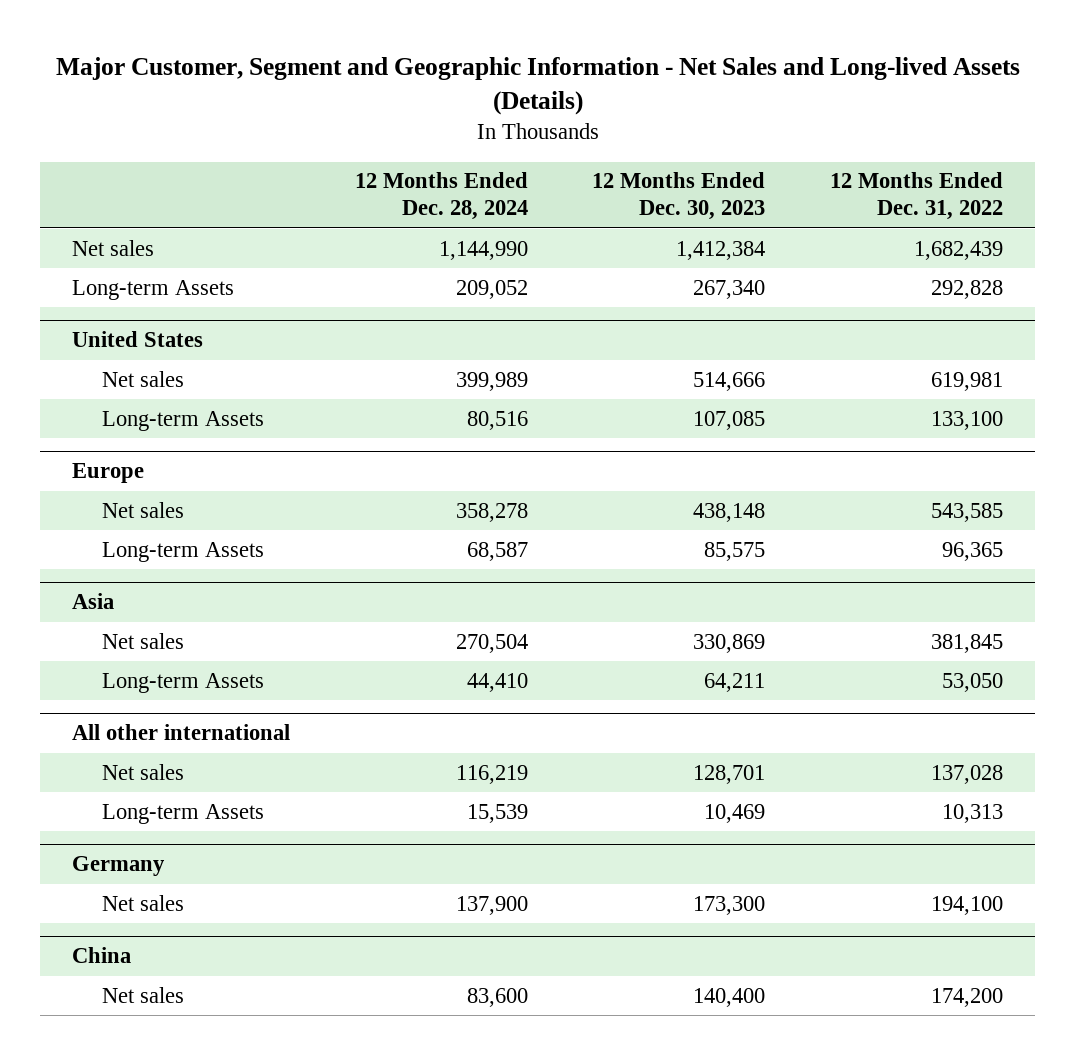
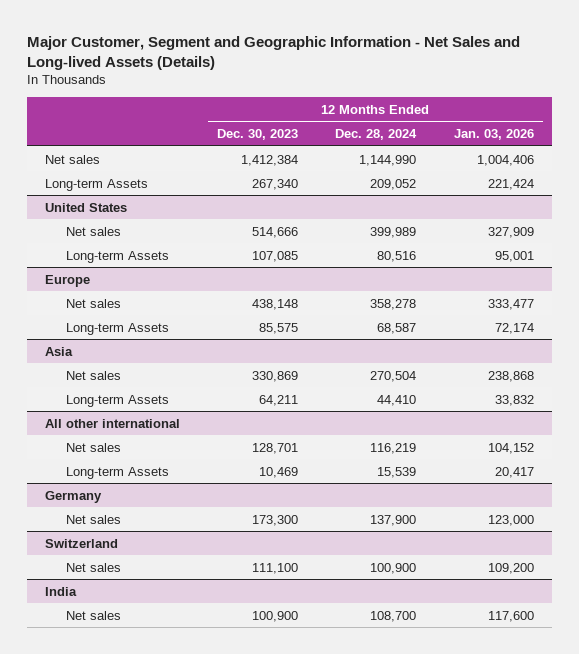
- | 12 Months Ended Dec. 28, 2024 | 12 Months Ended Dec. 30, 2023 | 12 Months Ended Dec. 31, 2022
+ | 12 Months Ended Dec. 30, 2023 | 12 Months Ended Dec. 28, 2024 | 12 Months Ended Jan. 03, 2026
- China
- Net sales | 83,600 | 140,400 | 174,200
+ Switzerland
+ Net sales | 111,100 | 100,900 | 109,200
+ India
+ Net sales | 100,900 | 108,700 | 117,600

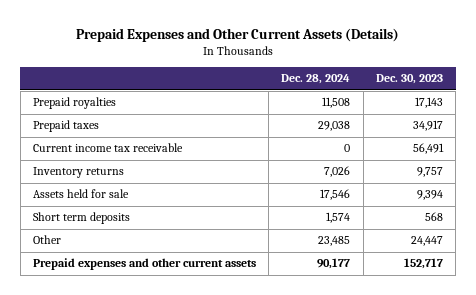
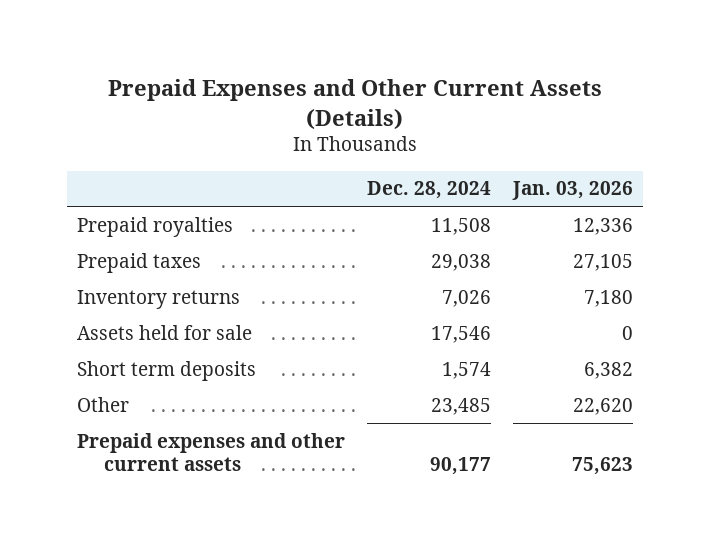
- | Dec. 28, 2024 | Dec. 30, 2023
+ | Dec. 28, 2024 | Jan. 03, 2026
- Current income tax receivable | 0 | 56,491

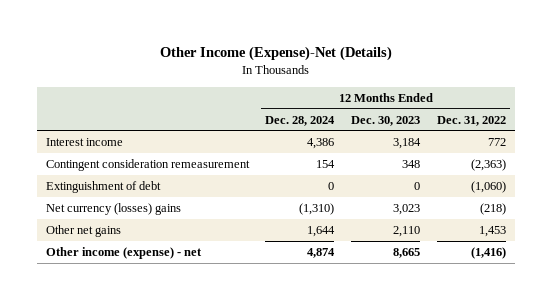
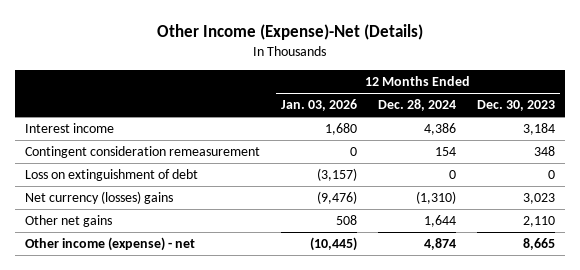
- | 12 Months Ended Dec. 28, 2024 | 12 Months Ended Dec. 30, 2023 | 12 Months Ended Dec. 31, 2022
+ | 12 Months Ended Jan. 03, 2026 | 12 Months Ended Dec. 28, 2024 | 12 Months Ended Dec. 30, 2023
- Extinguishment of debt | 0 | 0 | (1,060)
+ Loss on extinguishment of debt | (3,157) | 0 | 0

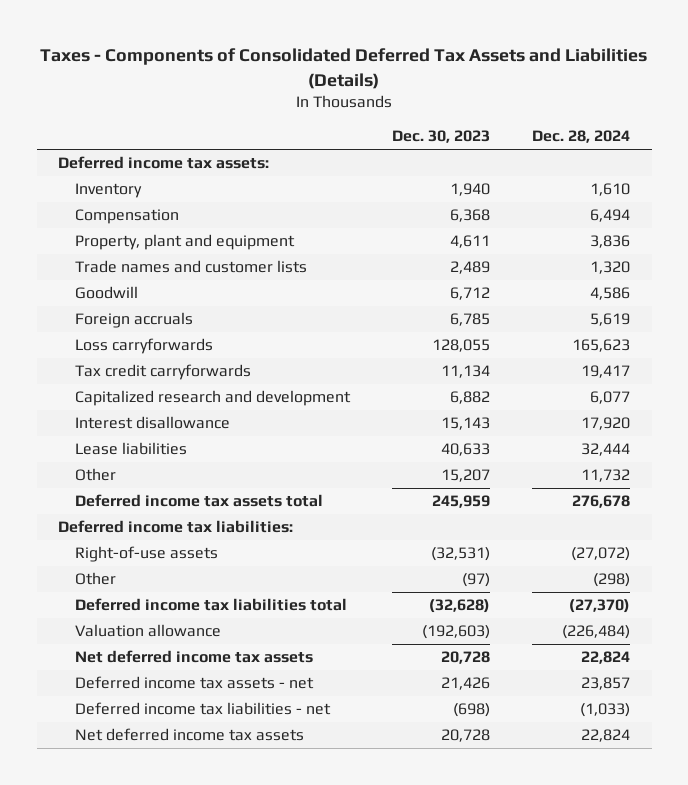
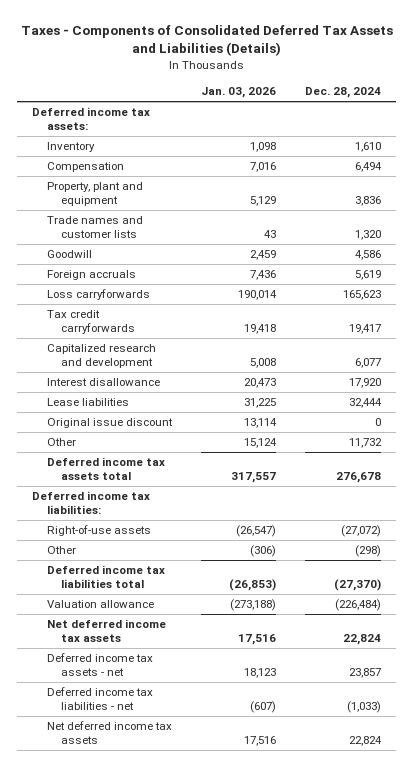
- | Dec. 30, 2023 | Dec. 28, 2024
+ | Jan. 03, 2026 | Dec. 28, 2024
+ Original issue discount | 13,114 | 0

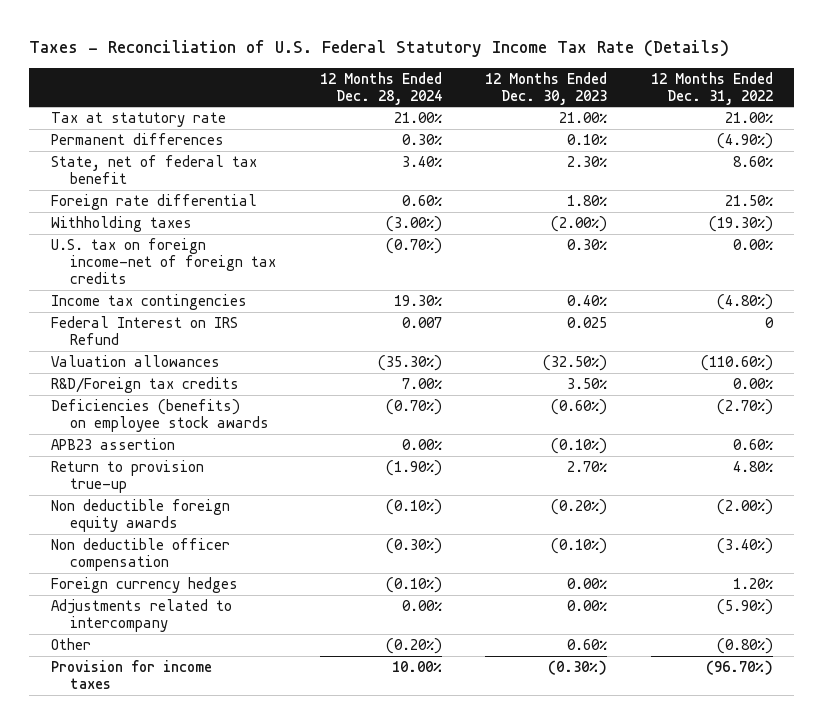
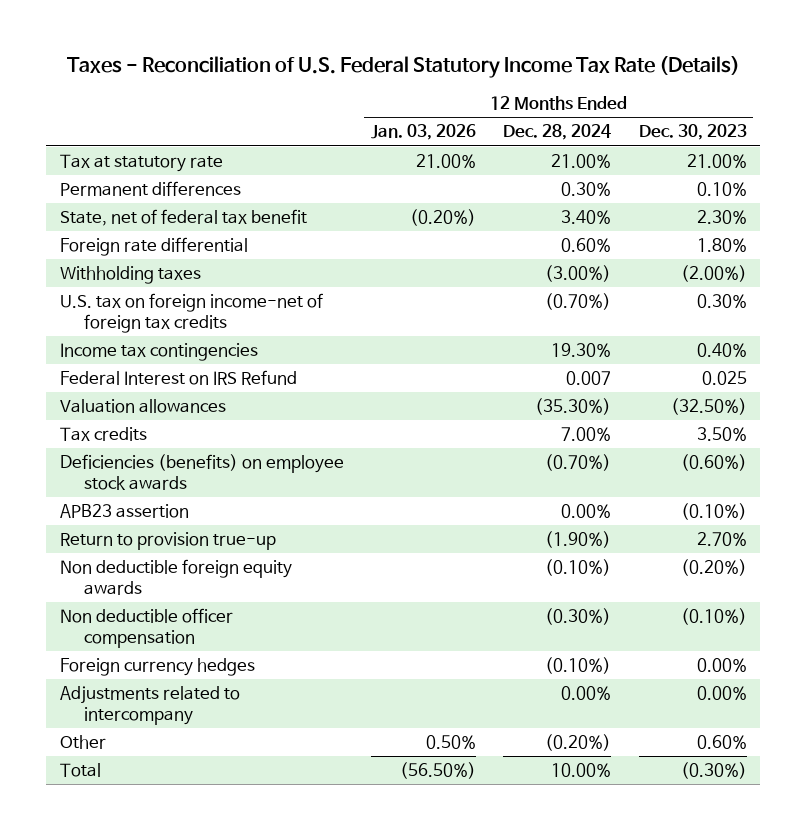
- | 12 Months Ended Dec. 28, 2024 | 12 Months Ended Dec. 30, 2023 | 12 Months Ended Dec. 31, 2022
+ | 12 Months Ended Jan. 03, 2026 | 12 Months Ended Dec. 28, 2024 | 12 Months Ended Dec. 30, 2023
- R&D/Foreign tax credits | 7.00% | 3.50% | 0.00%
+ Tax credits | | 7.00% | 3.50%
- Provision for income taxes | 10.00% | (0.30%) | (96.70%)
+ Total | (56.50%) | 10.00% | (0.30%)

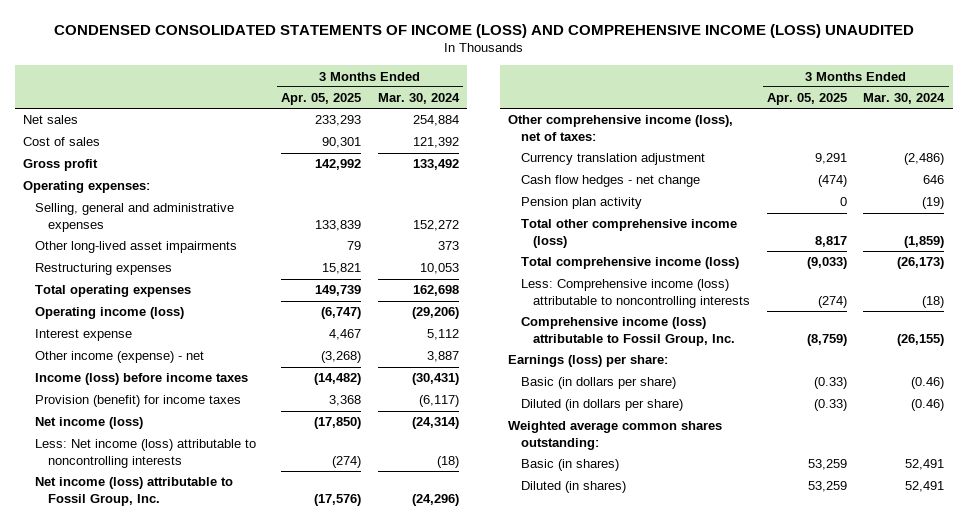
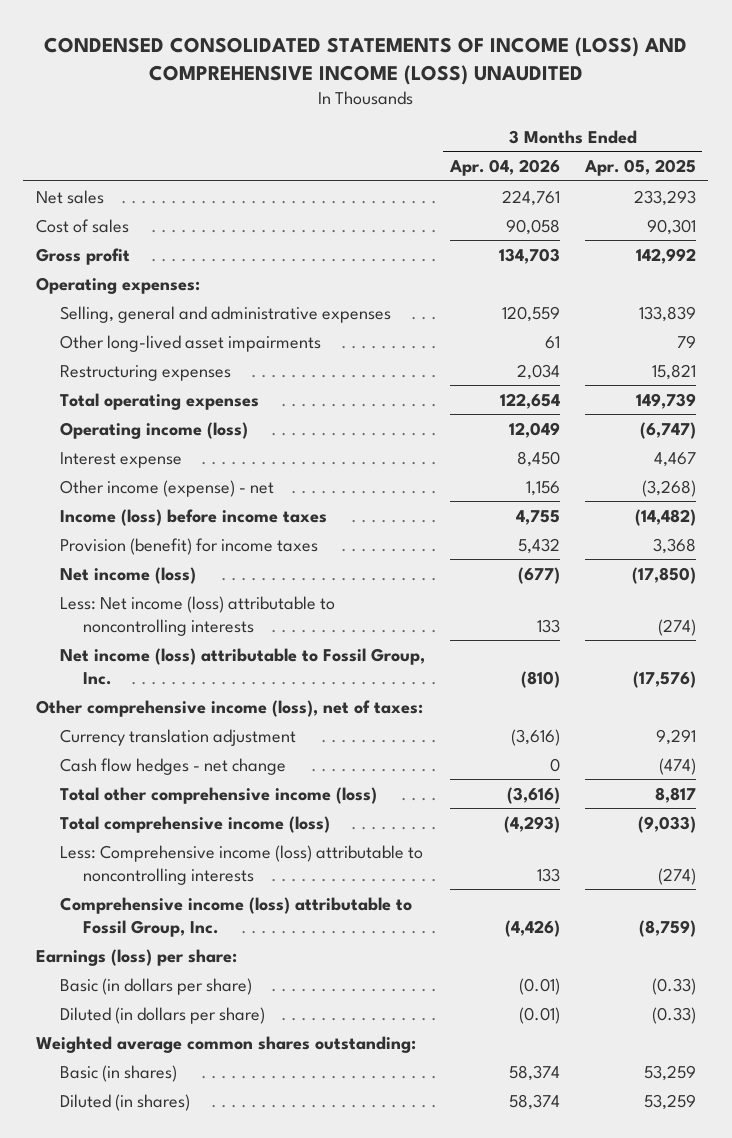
- | 3 Months Ended Apr. 05, 2025 | 3 Months Ended Mar. 30, 2024
+ | 3 Months Ended Apr. 04, 2026 | 3 Months Ended Apr. 05, 2025
- Pension plan activity | 0 | (19)

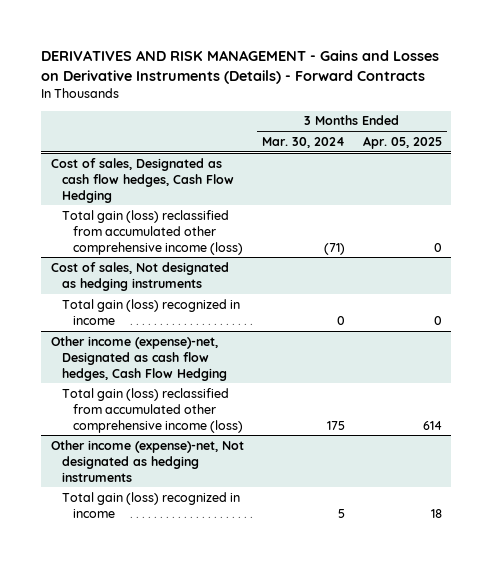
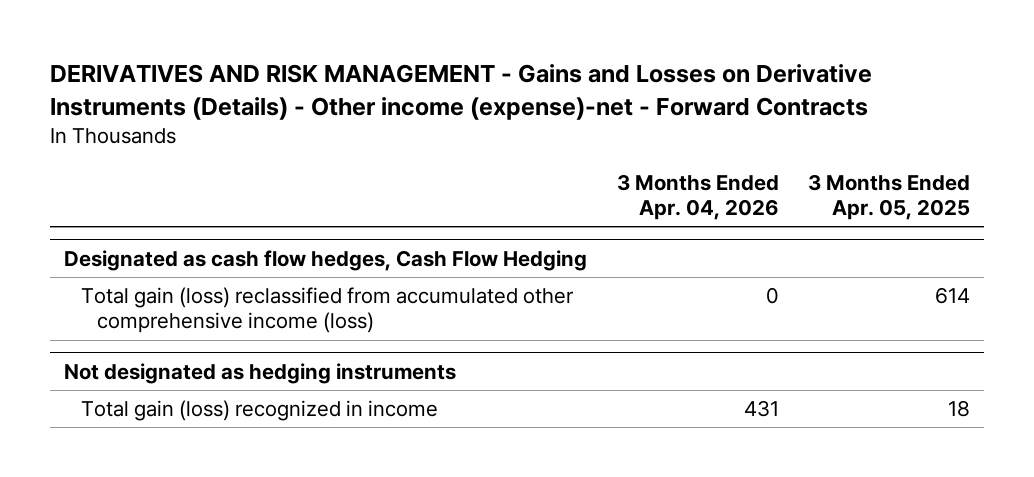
- DERIVATIVES AND RISK MANAGEMENT - Gains and Losses on Derivative Instruments (Details) - Forward Contracts
+ DERIVATIVES AND RISK MANAGEMENT - Gains and Losses on Derivative Instruments (Details) - Other income (expense)-net - Forward Contracts
- | 3 Months Ended Mar. 30, 2024 | 3 Months Ended Apr. 05, 2025
+ | 3 Months Ended Apr. 04, 2026 | 3 Months Ended Apr. 05, 2025
- Cost of sales, Designated as cash flow hedges, Cash Flow Hedging
- Total gain (loss) reclassified from accumulated other comprehensive income (loss) | (71) | 0
- Cost of sales, Not designated as hedging instruments
- Total gain (loss) recognized in income | 0 | 0
- Other income (expense)-net, Designated as cash flow hedges, Cash Flow Hedging
+ Designated as cash flow hedges, Cash Flow Hedging
- Other income (expense)-net, Not designated as hedging instruments
+ Not designated as hedging instruments

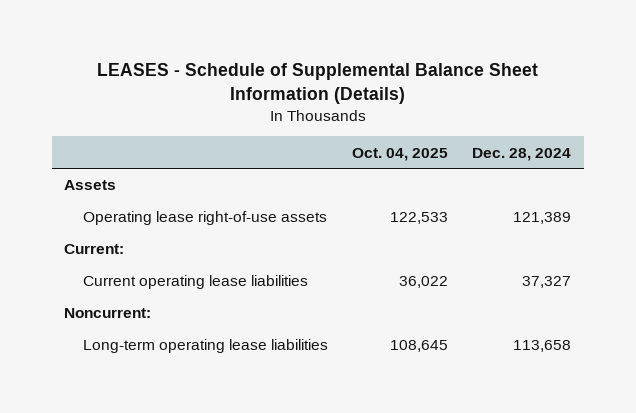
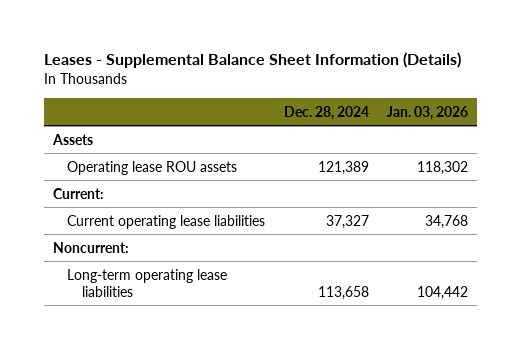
- LEASES - Schedule of Supplemental Balance Sheet Information (Details)
+ Leases - Supplemental Balance Sheet Information (Details)
- | Oct. 04, 2025 | Dec. 28, 2024
+ | Dec. 28, 2024 | Jan. 03, 2026
- Operating lease right-of-use assets | 122,533 | 121,389
+ Operating lease ROU assets | 121,389 | 118,302

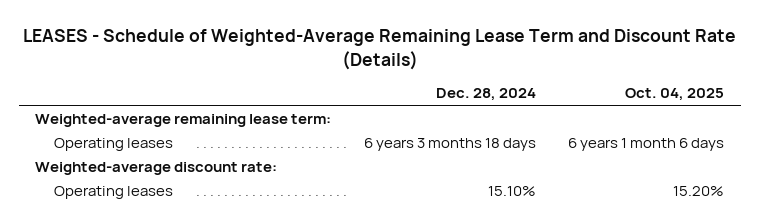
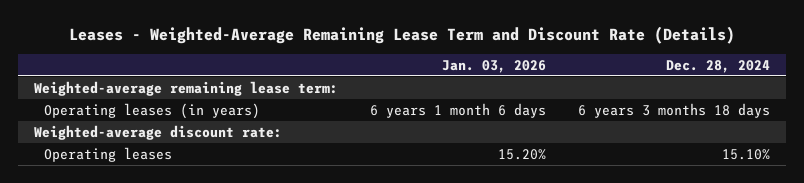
- LEASES - Schedule of Weighted-Average Remaining Lease Term and Discount Rate (Details)
+ Leases - Weighted-Average Remaining Lease Term and Discount Rate (Details)
- | Dec. 28, 2024 | Oct. 04, 2025
+ | Jan. 03, 2026 | Dec. 28, 2024
- Operating leases | 6 years 3 months 18 days | 6 years 1 month 6 days
+ Operating leases (in years) | 6 years 1 month 6 days | 6 years 3 months 18 days

